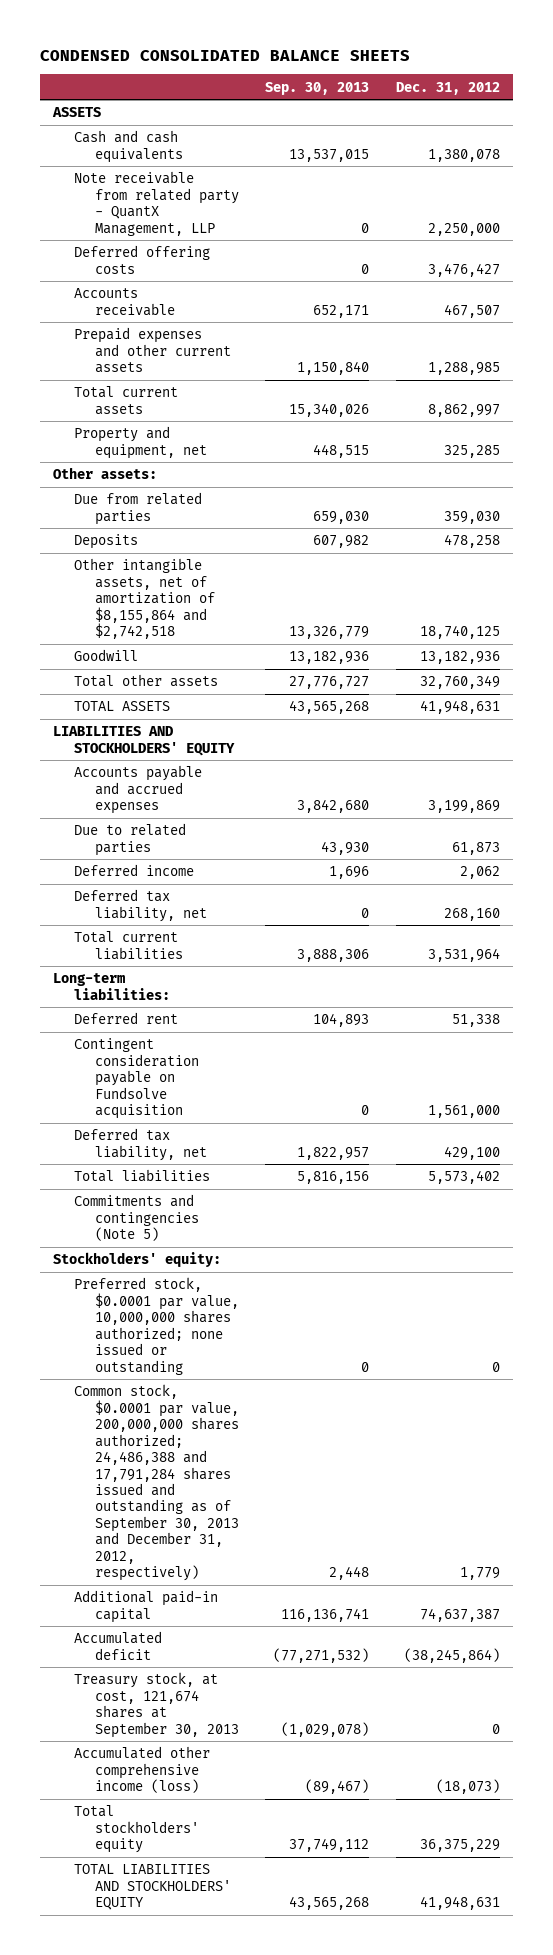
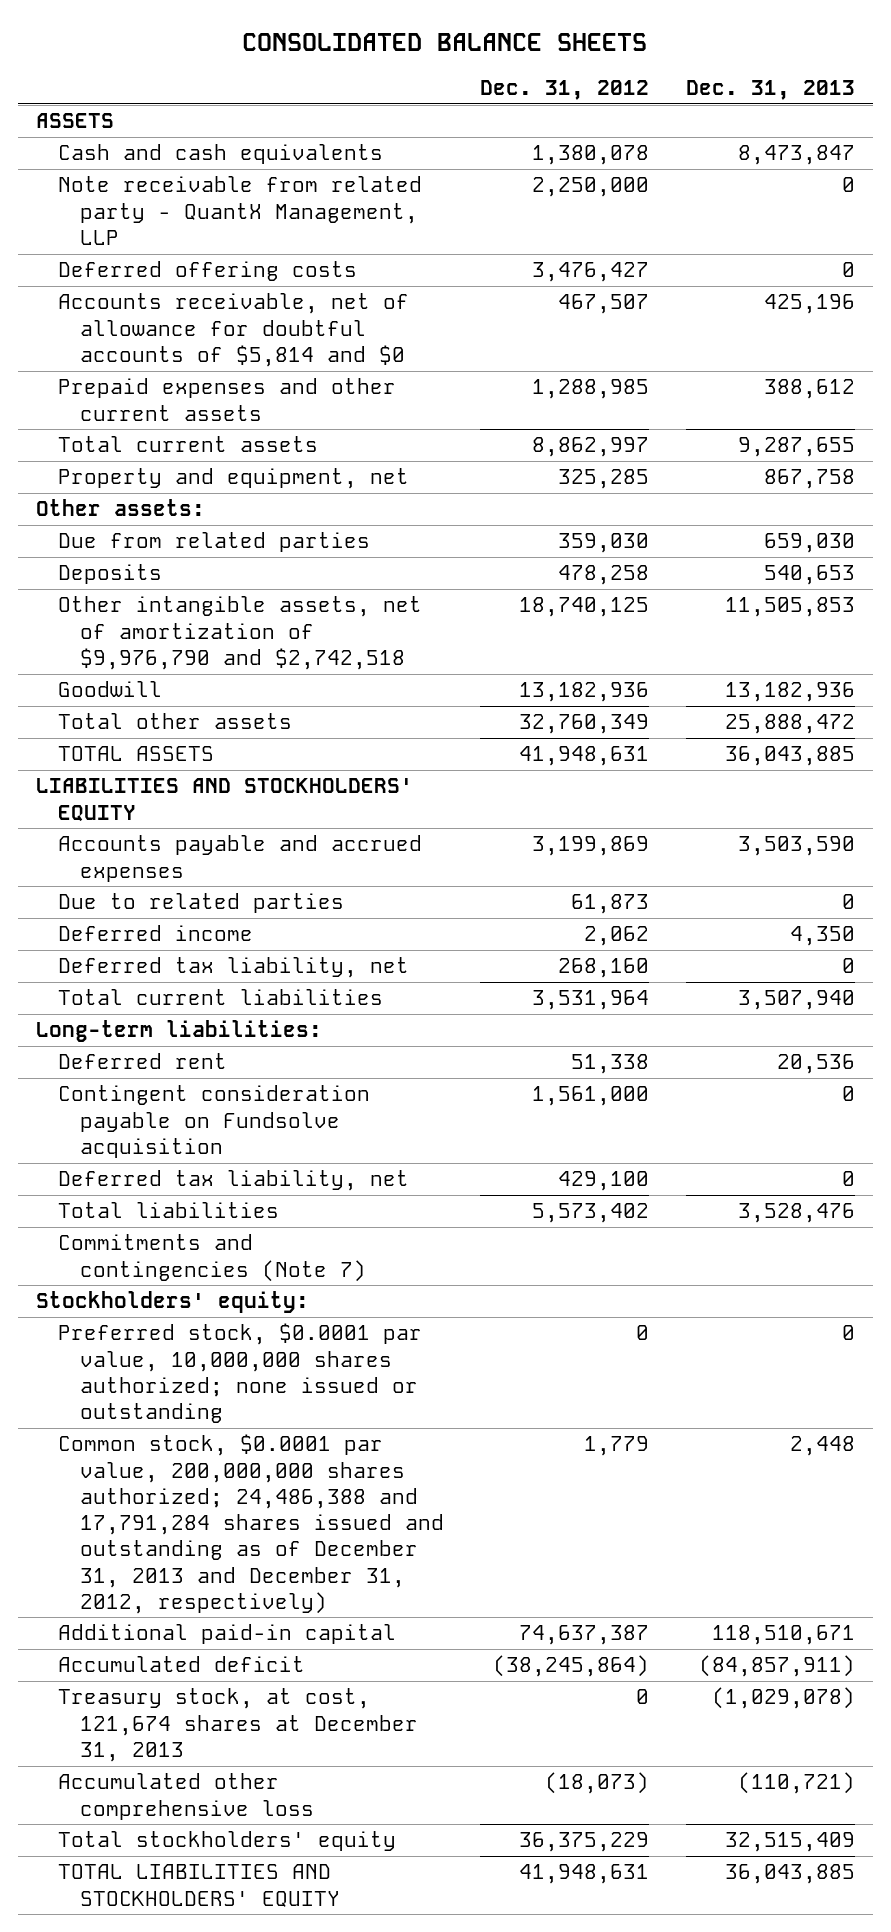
- CONDENSED CONSOLIDATED BALANCE SHEETS
+ CONSOLIDATED BALANCE SHEETS
- | Sep. 30, 2013 | Dec. 31, 2012
+ | Dec. 31, 2012 | Dec. 31, 2013
- Accounts receivable | 652,171 | 467,507
+ Accounts receivable, net of allowance for doubtful accounts of $5,814 and $0 | 467,507 | 425,196
- Other intangible assets, net of amortization of $8,155,864 and $2,742,518 | 13,326,779 | 18,740,125
+ Other intangible assets, net of amortization of $9,976,790 and $2,742,518 | 18,740,125 | 11,505,853
- Commitments and contingencies (Note 5)
+ Commitments and contingencies (Note 7)
- Common stock, $0.0001 par value, 200,000,000 shares authorized; 24,486,388 and 17,791,284 shares issued and outstanding as of September 30, 2013 and December 31, 2012, respectively) | 2,448 | 1,779
+ Common stock, $0.0001 par value, 200,000,000 shares authorized; 24,486,388 and 17,791,284 shares issued and outstanding as of December 31, 2013 and December 31, 2012, respectively) | 1,779 | 2,448
- Treasury stock, at cost, 121,674 shares at September 30, 2013 | (1,029,078) | 0
- Accumulated other comprehensive income (loss) | (89,467) | (18,073)
+ Treasury stock, at cost, 121,674 shares at December 31, 2013 | 0 | (1,029,078)
+ Accumulated other comprehensive loss | (18,073) | (110,721)

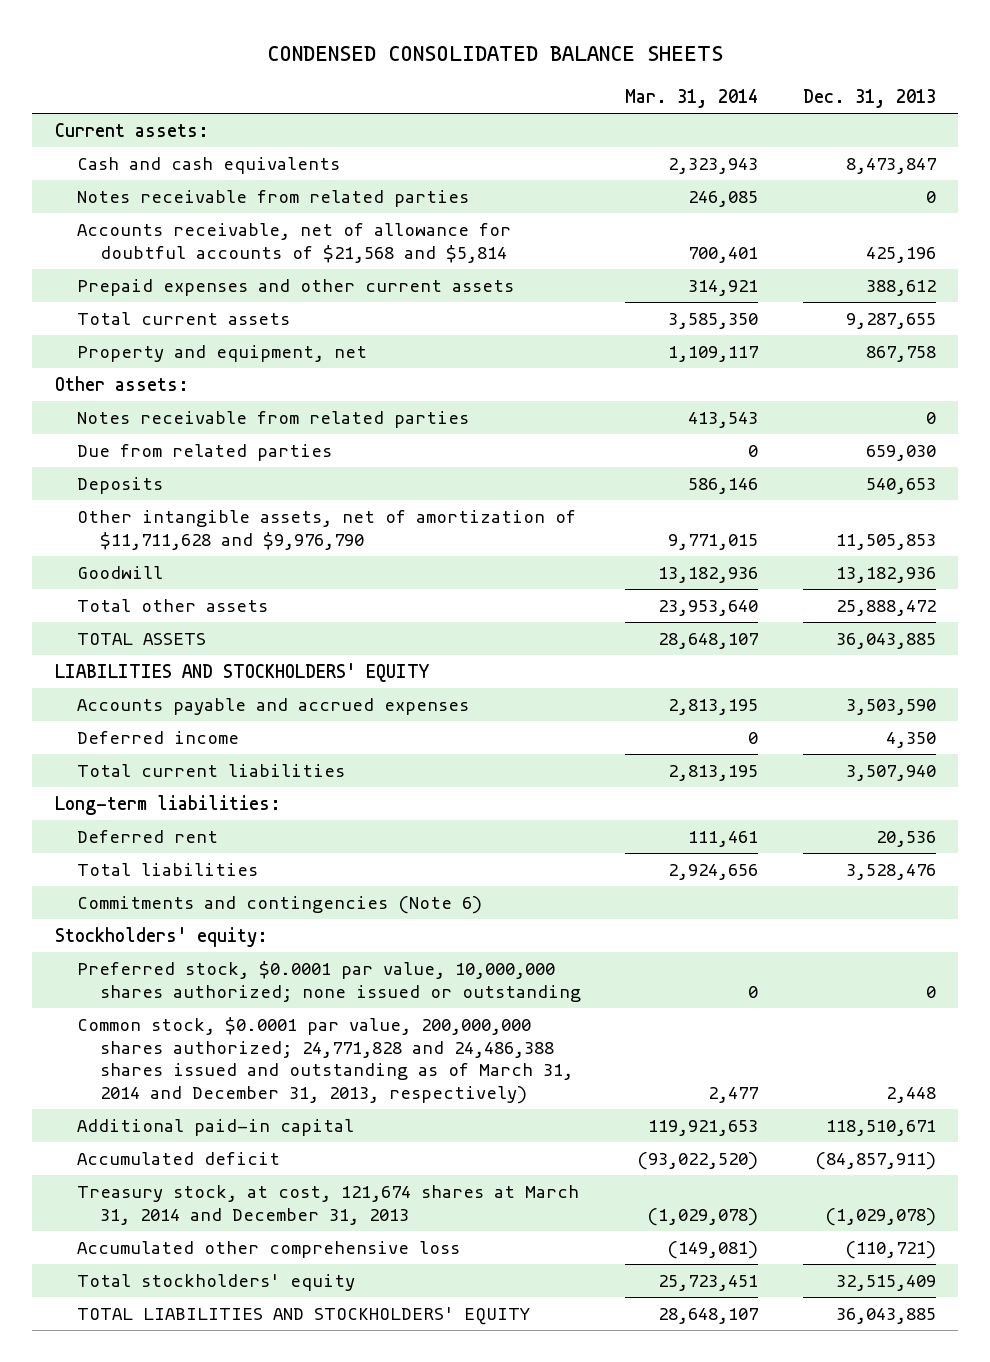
- CONSOLIDATED BALANCE SHEETS
+ CONDENSED CONSOLIDATED BALANCE SHEETS
- | Dec. 31, 2012 | Dec. 31, 2013
+ | Mar. 31, 2014 | Dec. 31, 2013
- ASSETS
+ Current assets:
- Note receivable from related party - QuantX Management, LLP | 2,250,000 | 0
- Deferred offering costs | 3,476,427 | 0
- Accounts receivable, net of allowance for doubtful accounts of $5,814 and $0 | 467,507 | 425,196
+ Notes receivable from related parties | 246,085 | 0
+ Accounts receivable, net of allowance for doubtful accounts of $21,568 and $5,814 | 700,401 | 425,196
+ Notes receivable from related parties | 413,543 | 0
- Other intangible assets, net of amortization of $9,976,790 and $2,742,518 | 18,740,125 | 11,505,853
+ Other intangible assets, net of amortization of $11,711,628 and $9,976,790 | 9,771,015 | 11,505,853
- Due to related parties | 61,873 | 0
- Deferred tax liability, net | 268,160 | 0
- Contingent consideration payable on Fundsolve acquisition | 1,561,000 | 0
- Deferred tax liability, net | 429,100 | 0
- Commitments and contingencies (Note 7)
+ Commitments and contingencies (Note 6)
- Common stock, $0.0001 par value, 200,000,000 shares authorized; 24,486,388 and 17,791,284 shares issued and outstanding as of December 31, 2013 and December 31, 2012, respectively) | 1,779 | 2,448
+ Common stock, $0.0001 par value, 200,000,000 shares authorized; 24,771,828 and 24,486,388 shares issued and outstanding as of March 31, 2014 and December 31, 2013, respectively) | 2,477 | 2,448
- Treasury stock, at cost, 121,674 shares at December 31, 2013 | 0 | (1,029,078)
+ Treasury stock, at cost, 121,674 shares at March 31, 2014 and December 31, 2013 | (1,029,078) | (1,029,078)

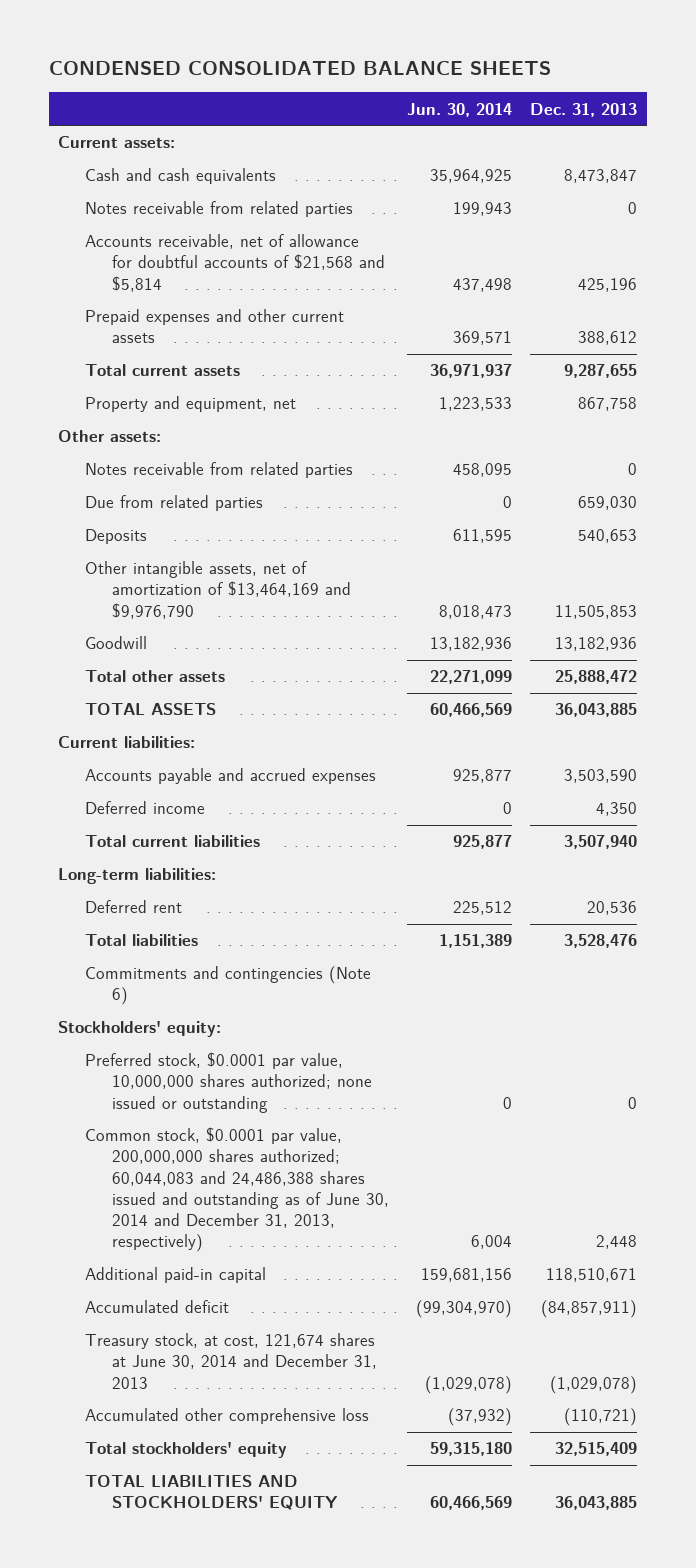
- | Mar. 31, 2014 | Dec. 31, 2013
+ | Jun. 30, 2014 | Dec. 31, 2013
- Other intangible assets, net of amortization of $11,711,628 and $9,976,790 | 9,771,015 | 11,505,853
+ Other intangible assets, net of amortization of $13,464,169 and $9,976,790 | 8,018,473 | 11,505,853
- LIABILITIES AND STOCKHOLDERS' EQUITY
+ Current liabilities:
- Common stock, $0.0001 par value, 200,000,000 shares authorized; 24,771,828 and 24,486,388 shares issued and outstanding as of March 31, 2014 and December 31, 2013, respectively) | 2,477 | 2,448
+ Common stock, $0.0001 par value, 200,000,000 shares authorized; 60,044,083 and 24,486,388 shares issued and outstanding as of June 30, 2014 and December 31, 2013, respectively) | 6,004 | 2,448
- Treasury stock, at cost, 121,674 shares at March 31, 2014 and December 31, 2013 | (1,029,078) | (1,029,078)
+ Treasury stock, at cost, 121,674 shares at June 30, 2014 and December 31, 2013 | (1,029,078) | (1,029,078)

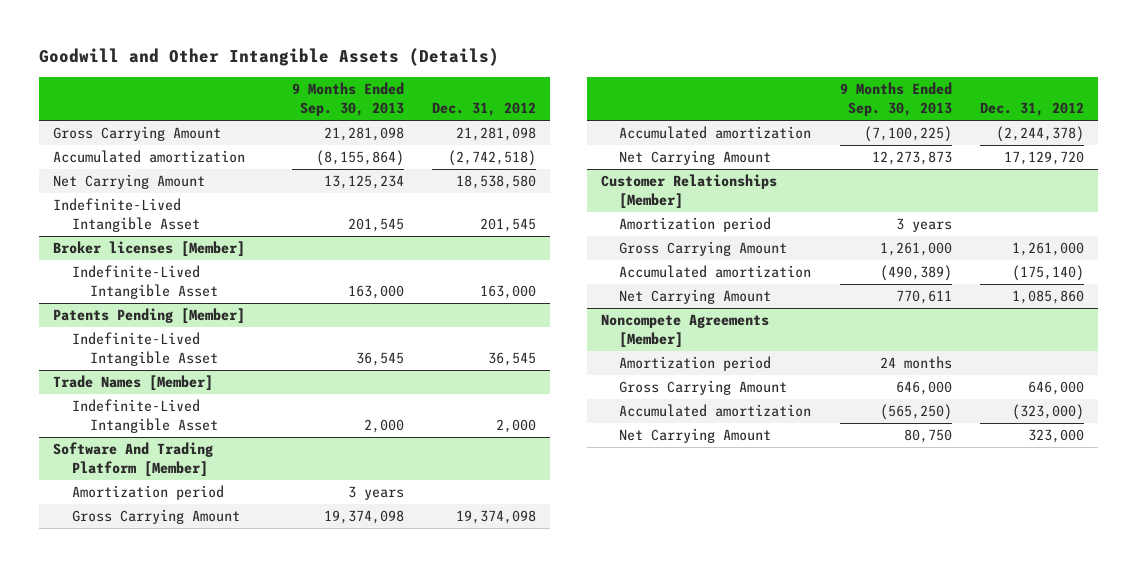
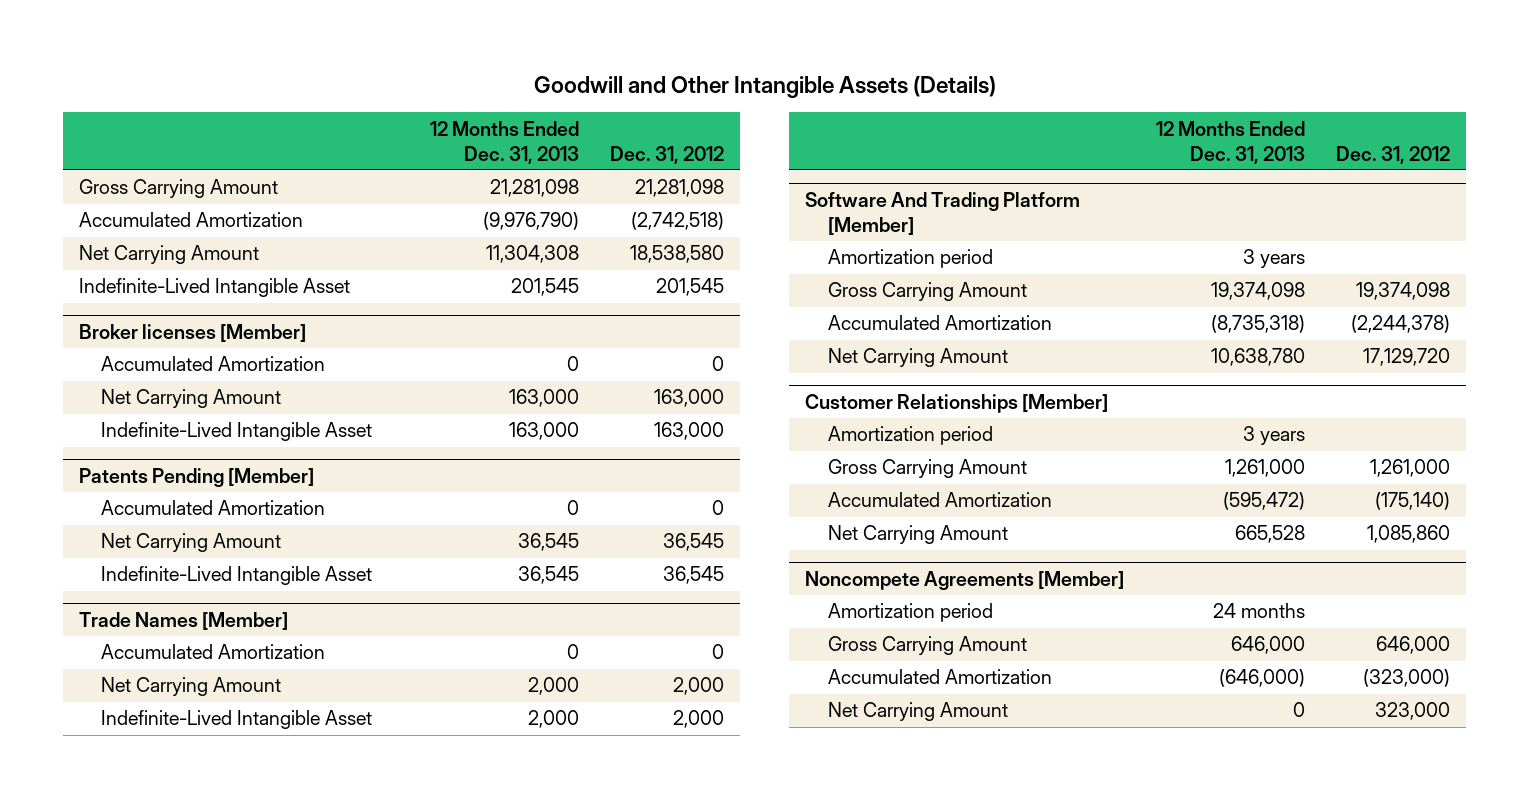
- | 9 Months Ended Sep. 30, 2013 | Dec. 31, 2012
+ | 12 Months Ended Dec. 31, 2013 | Dec. 31, 2012
- Accumulated amortization | (8,155,864) | (2,742,518)
+ Accumulated Amortization | (9,976,790) | (2,742,518)
@ Broker licenses [Member]
+ Accumulated Amortization | 0 | 0
+ Net Carrying Amount | 163,000 | 163,000
@ Patents Pending [Member]
+ Accumulated Amortization | 0 | 0
+ Net Carrying Amount | 36,545 | 36,545
@ Trade Names [Member]
+ Accumulated Amortization | 0 | 0
+ Net Carrying Amount | 2,000 | 2,000
@ Software And Trading Platform [Member]
- Accumulated amortization | (7,100,225) | (2,244,378)
+ Accumulated Amortization | (8,735,318) | (2,244,378)
@ Customer Relationships [Member]
- Accumulated amortization | (490,389) | (175,140)
+ Accumulated Amortization | (595,472) | (175,140)
@ Noncompete Agreements [Member]
- Accumulated amortization | (565,250) | (323,000)
+ Accumulated Amortization | (646,000) | (323,000)

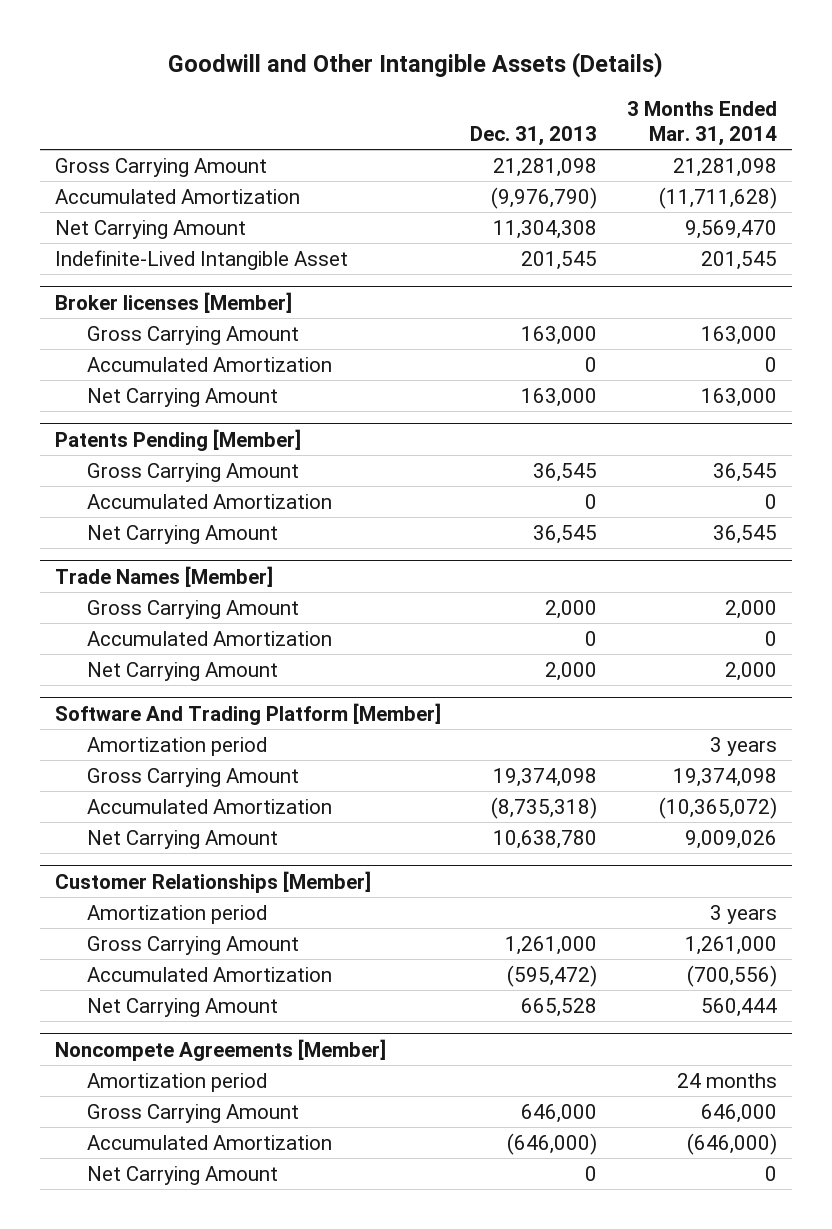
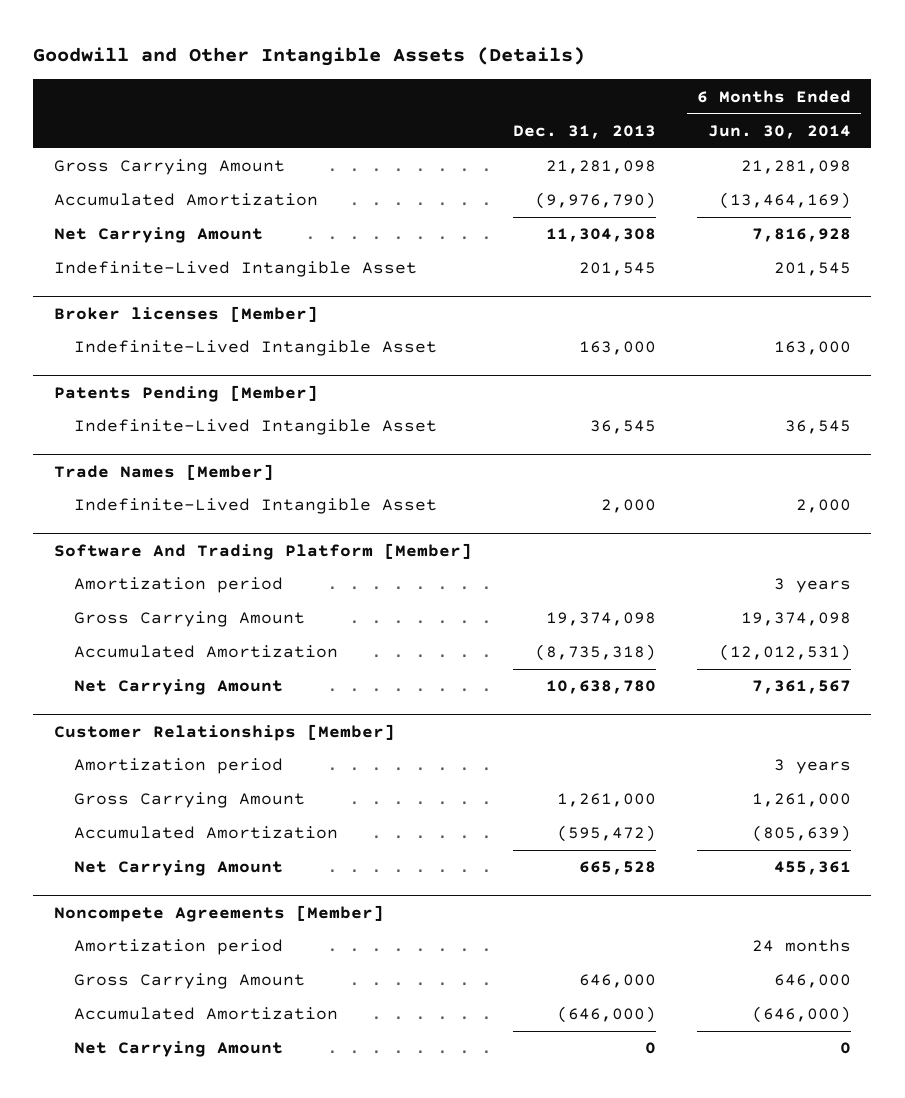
- | Dec. 31, 2013 | 3 Months Ended Mar. 31, 2014
+ | Dec. 31, 2013 | 6 Months Ended Jun. 30, 2014
@ Broker licenses [Member]
- Gross Carrying Amount | 163,000 | 163,000
- Accumulated Amortization | 0 | 0
- Net Carrying Amount | 163,000 | 163,000
+ Indefinite-Lived Intangible Asset | 163,000 | 163,000
@ Patents Pending [Member]
- Gross Carrying Amount | 36,545 | 36,545
- Accumulated Amortization | 0 | 0
- Net Carrying Amount | 36,545 | 36,545
+ Indefinite-Lived Intangible Asset | 36,545 | 36,545
@ Trade Names [Member]
- Gross Carrying Amount | 2,000 | 2,000
- Accumulated Amortization | 0 | 0
- Net Carrying Amount | 2,000 | 2,000
+ Indefinite-Lived Intangible Asset | 2,000 | 2,000

